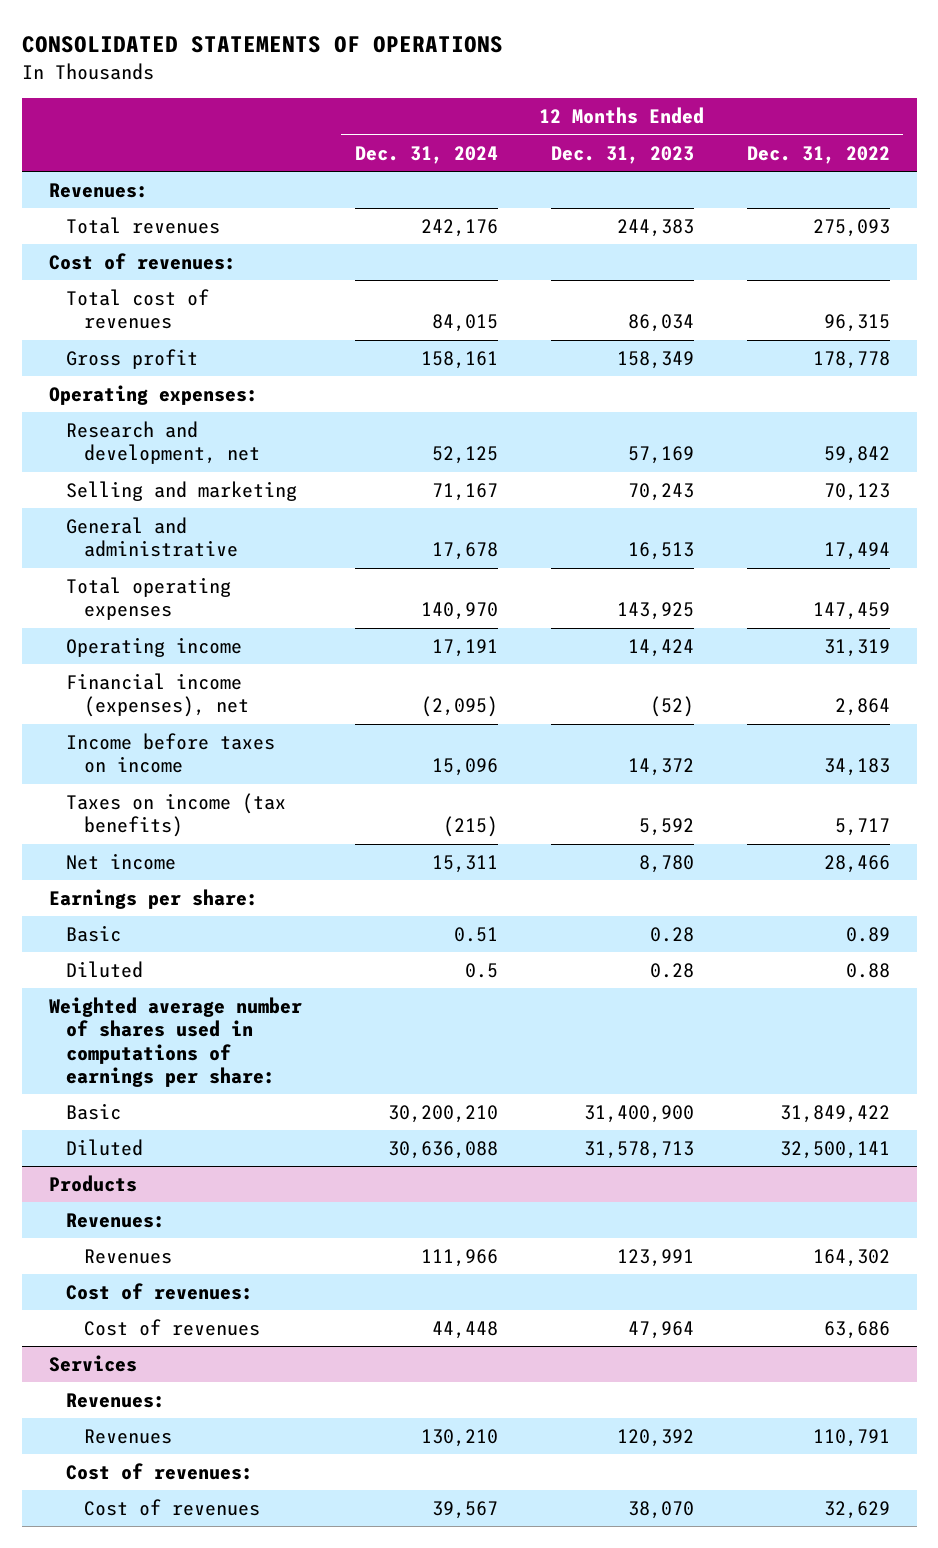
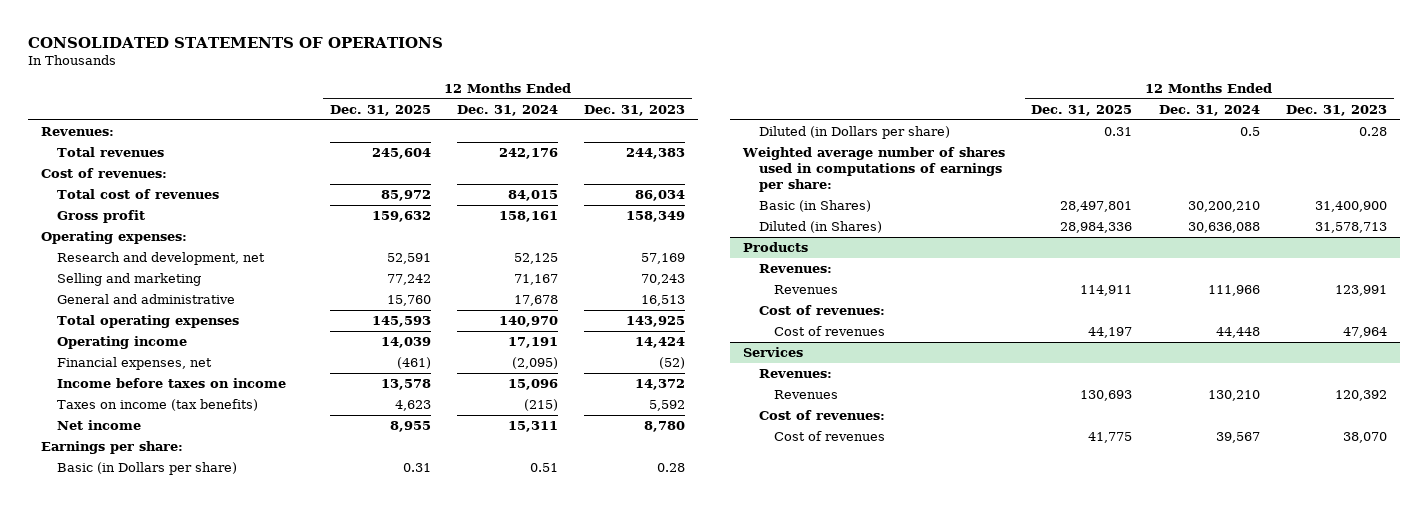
- | 12 Months Ended Dec. 31, 2024 | 12 Months Ended Dec. 31, 2023 | 12 Months Ended Dec. 31, 2022
+ | 12 Months Ended Dec. 31, 2025 | 12 Months Ended Dec. 31, 2024 | 12 Months Ended Dec. 31, 2023
- Financial income (expenses), net | (2,095) | (52) | 2,864
+ Financial expenses, net | (461) | (2,095) | (52)
- Basic | 0.51 | 0.28 | 0.89
- Diluted | 0.5 | 0.28 | 0.88
+ Basic (in Dollars per share) | 0.31 | 0.51 | 0.28
+ Diluted (in Dollars per share) | 0.31 | 0.5 | 0.28
- Basic | 30,200,210 | 31,400,900 | 31,849,422
- Diluted | 30,636,088 | 31,578,713 | 32,500,141
+ Basic (in Shares) | 28,497,801 | 30,200,210 | 31,400,900
+ Diluted (in Shares) | 28,984,336 | 30,636,088 | 31,578,713

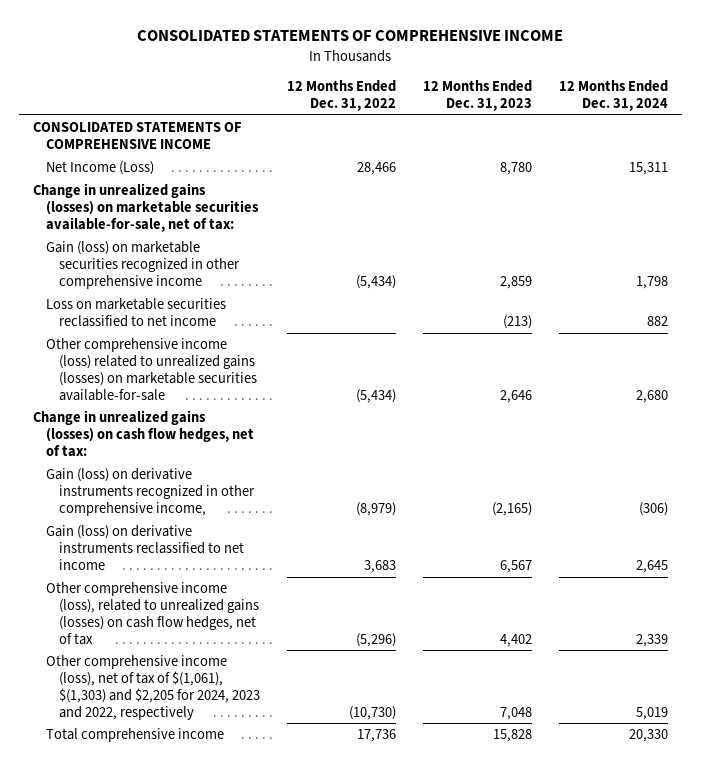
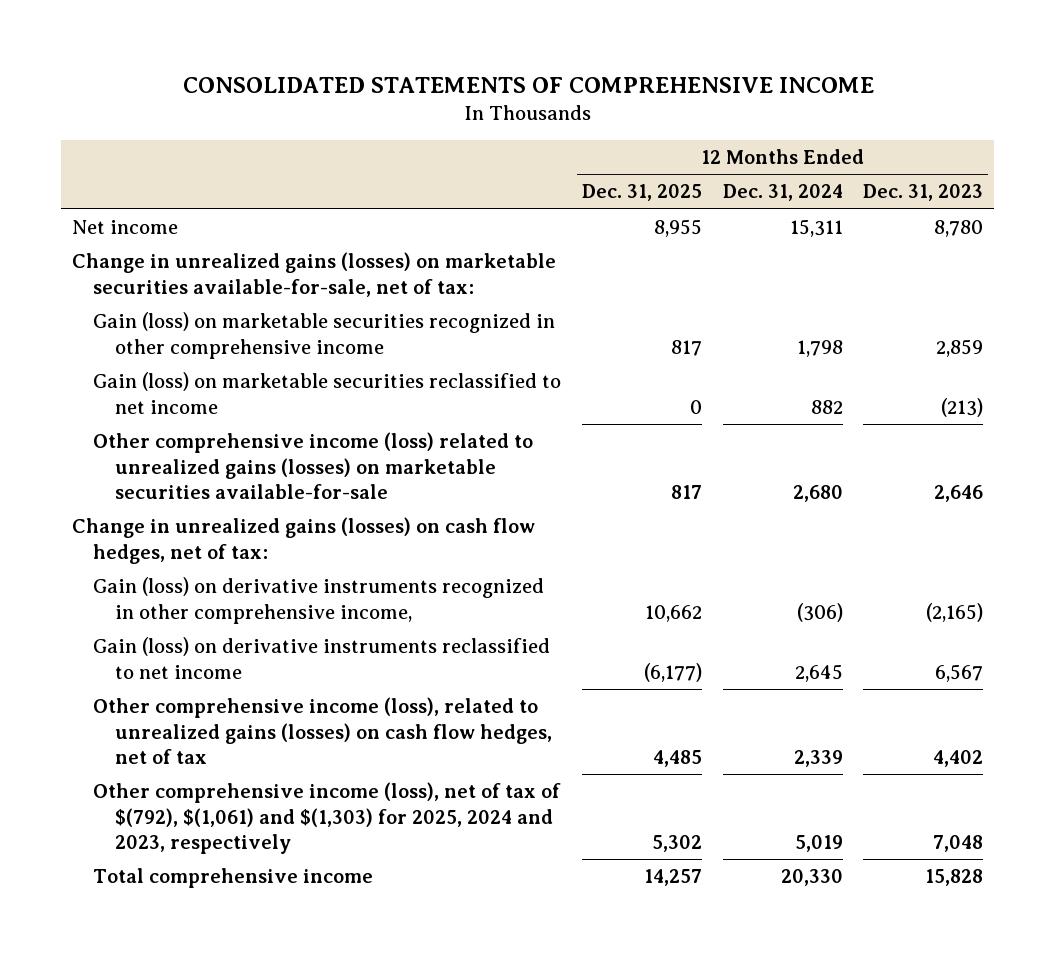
- | 12 Months Ended Dec. 31, 2022 | 12 Months Ended Dec. 31, 2023 | 12 Months Ended Dec. 31, 2024
+ | 12 Months Ended Dec. 31, 2025 | 12 Months Ended Dec. 31, 2024 | 12 Months Ended Dec. 31, 2023
- CONSOLIDATED STATEMENTS OF COMPREHENSIVE INCOME
- Net Income (Loss) | 28,466 | 8,780 | 15,311
+ Net income | 8,955 | 15,311 | 8,780
- Loss on marketable securities reclassified to net income | | (213) | 882
+ Gain (loss) on marketable securities reclassified to net income | 0 | 882 | (213)
- Other comprehensive income (loss), net of tax of $(1,061), $(1,303) and $2,205 for 2024, 2023 and 2022, respectively | (10,730) | 7,048 | 5,019
+ Other comprehensive income (loss), net of tax of $(792), $(1,061) and $(1,303) for 2025, 2024 and 2023, respectively | 5,302 | 5,019 | 7,048

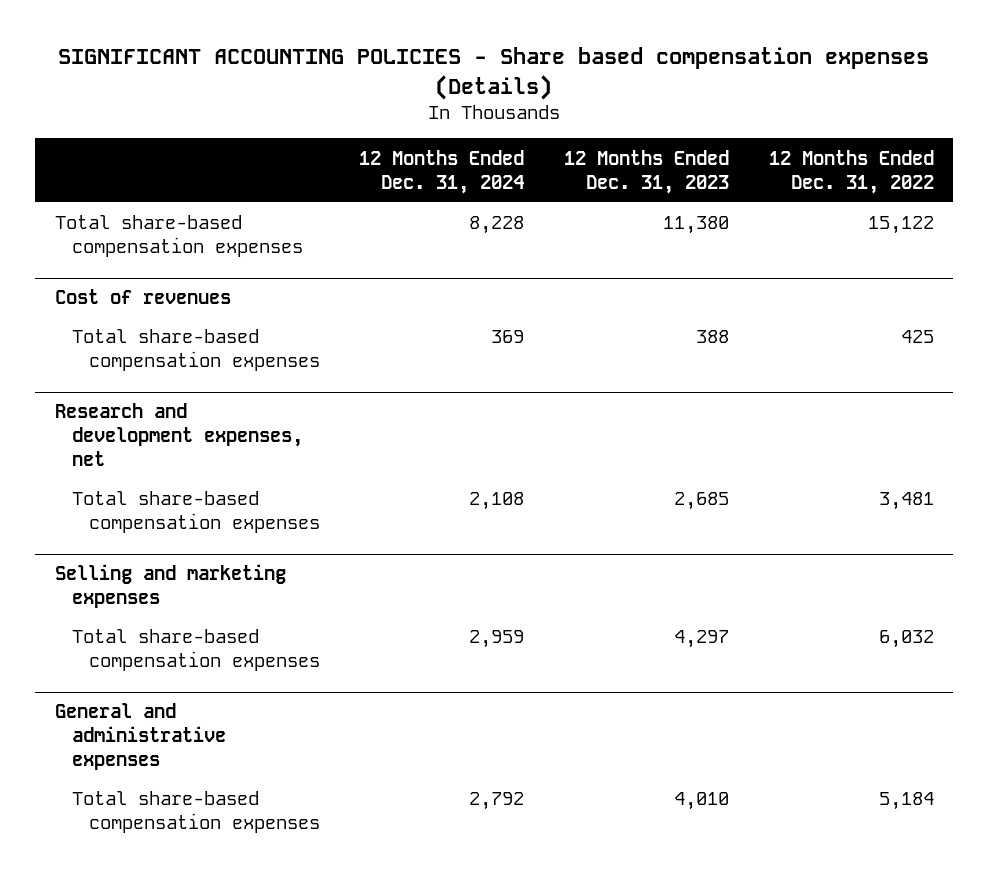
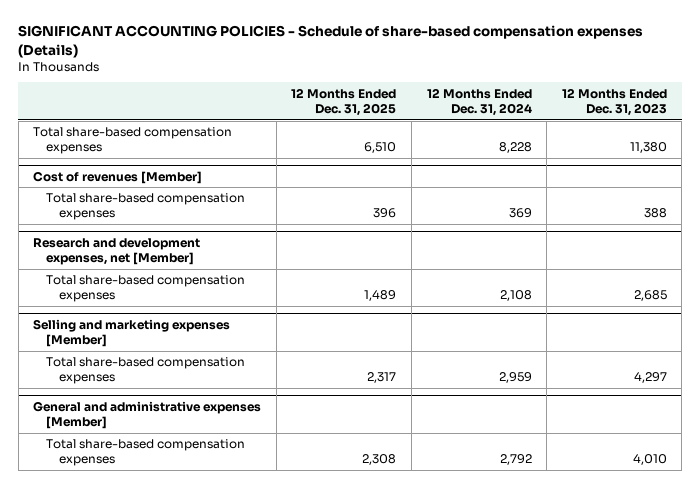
- SIGNIFICANT ACCOUNTING POLICIES - Share based compensation expenses (Details)
+ SIGNIFICANT ACCOUNTING POLICIES - Schedule of share-based compensation expenses (Details)
- | 12 Months Ended Dec. 31, 2024 | 12 Months Ended Dec. 31, 2023 | 12 Months Ended Dec. 31, 2022
+ | 12 Months Ended Dec. 31, 2025 | 12 Months Ended Dec. 31, 2024 | 12 Months Ended Dec. 31, 2023
- Cost of revenues
+ Cost of revenues [Member]
- Research and development expenses, net
+ Research and development expenses, net [Member]
- Selling and marketing expenses
+ Selling and marketing expenses [Member]
- General and administrative expenses
+ General and administrative expenses [Member]

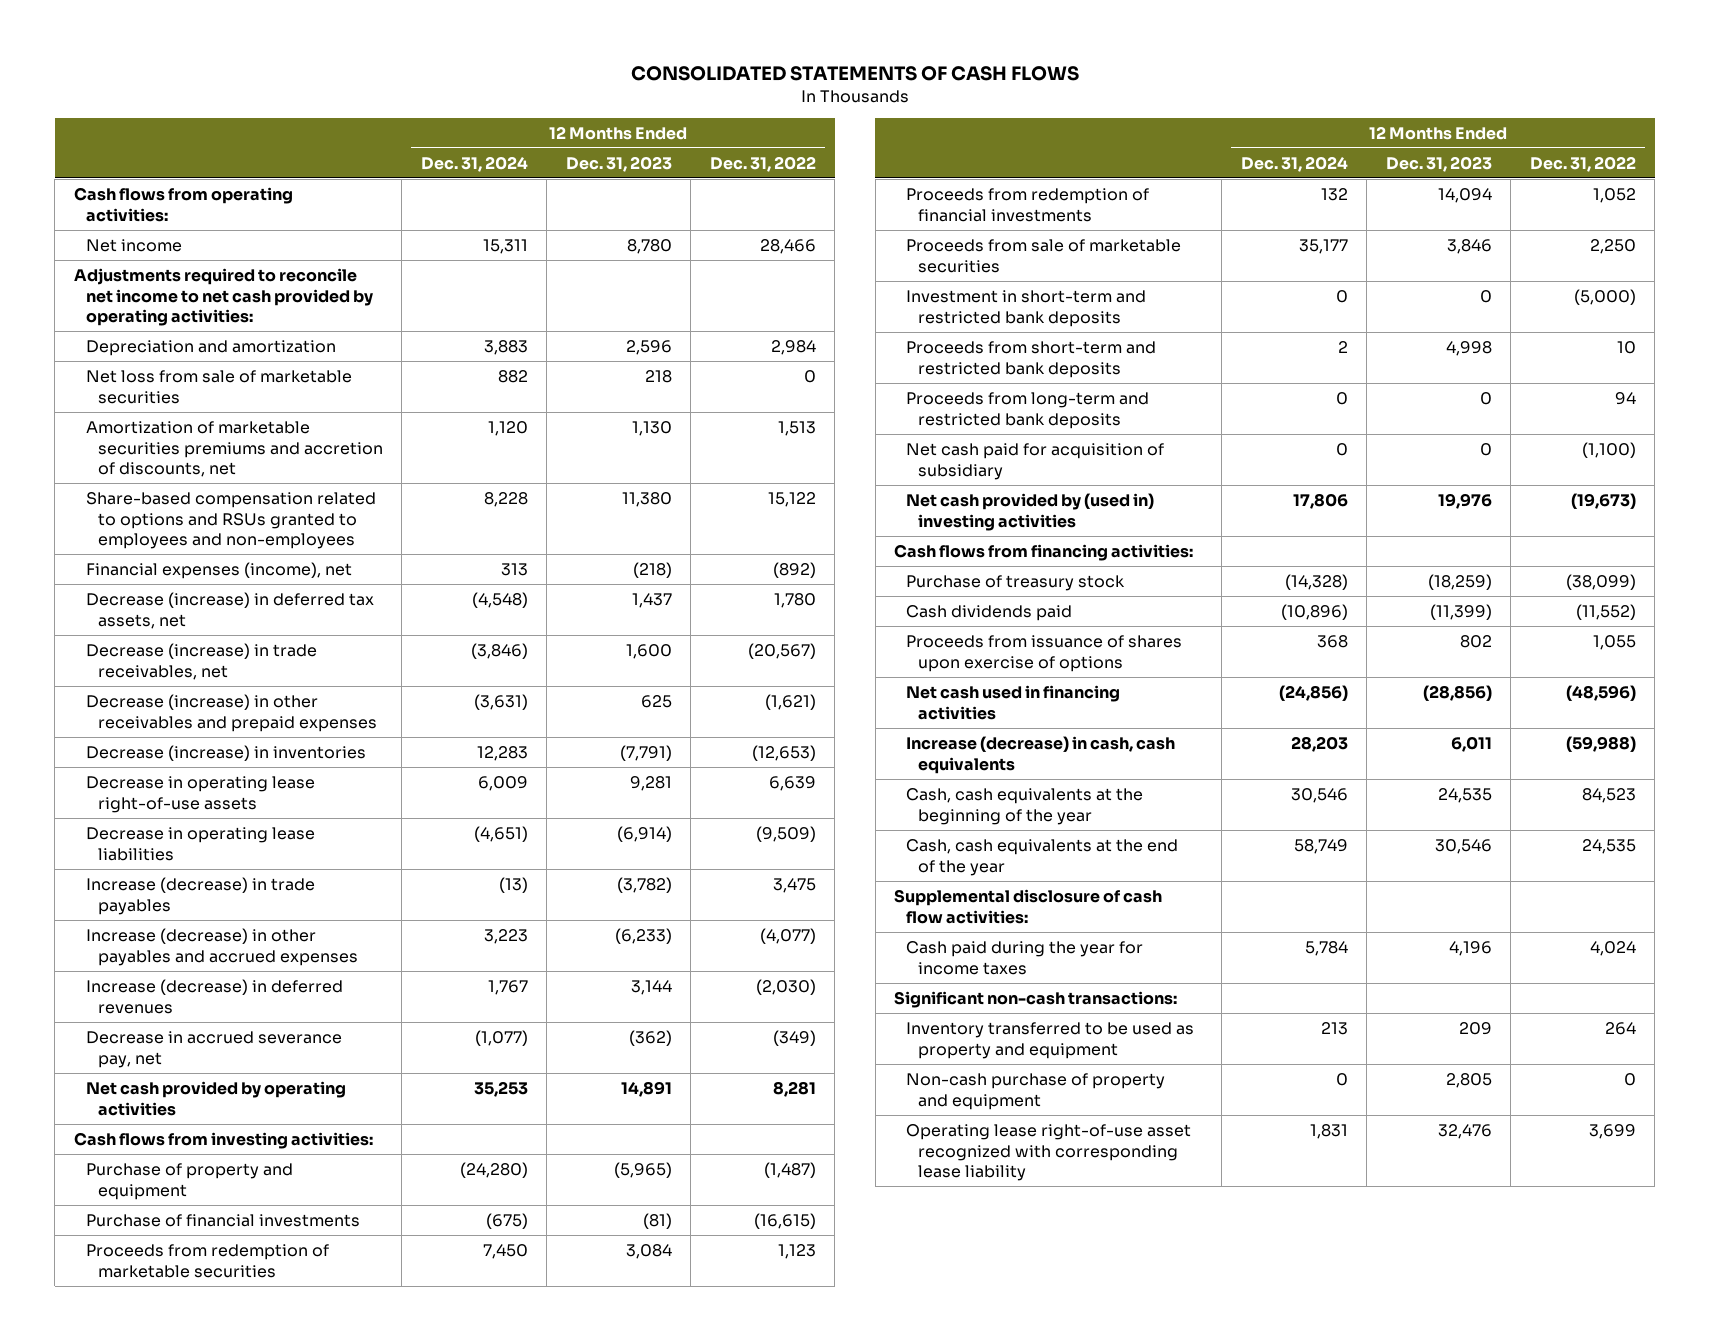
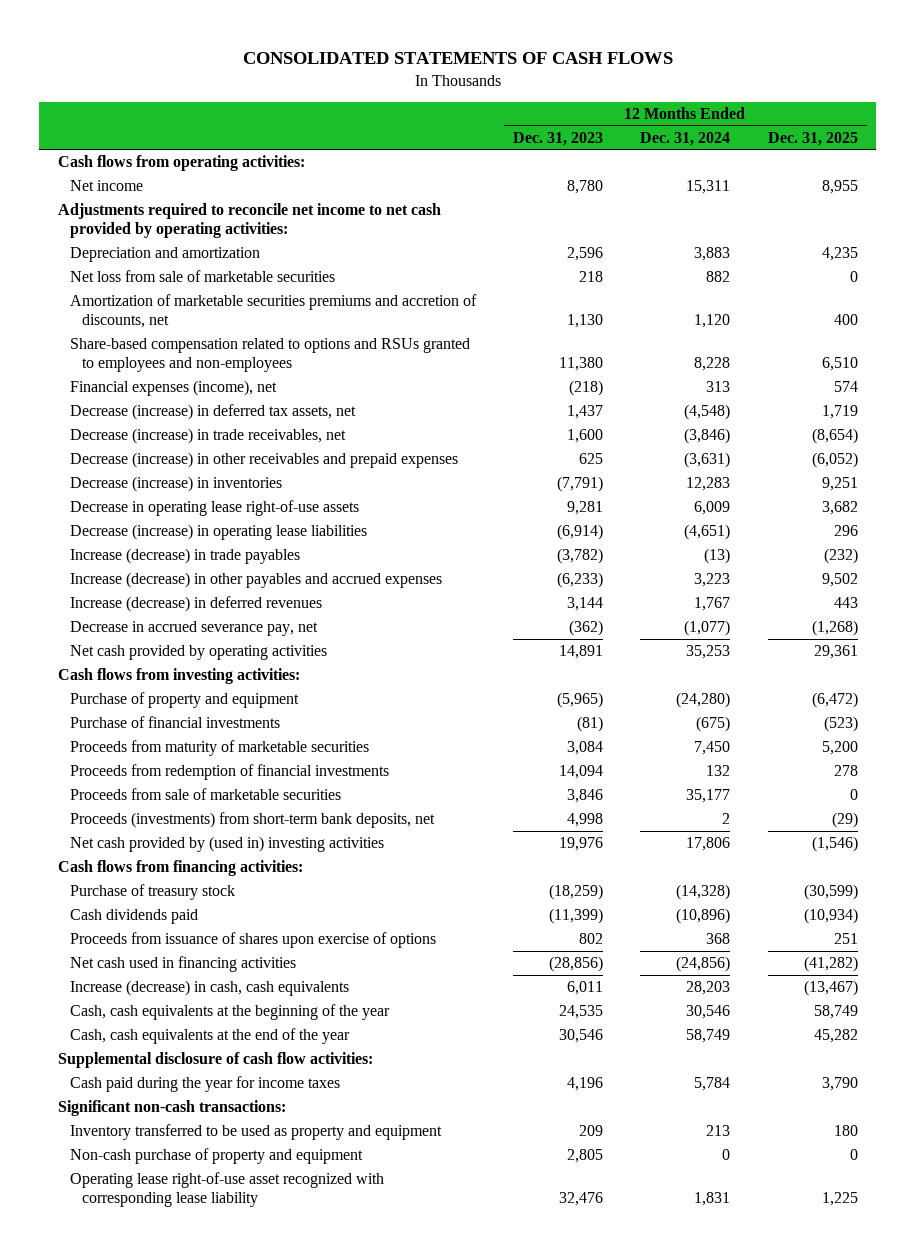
- | 12 Months Ended Dec. 31, 2024 | 12 Months Ended Dec. 31, 2023 | 12 Months Ended Dec. 31, 2022
+ | 12 Months Ended Dec. 31, 2023 | 12 Months Ended Dec. 31, 2024 | 12 Months Ended Dec. 31, 2025
- Decrease in operating lease liabilities | (4,651) | (6,914) | (9,509)
+ Decrease (increase) in operating lease liabilities | (6,914) | (4,651) | 296
- Proceeds from redemption of marketable securities | 7,450 | 3,084 | 1,123
+ Proceeds from maturity of marketable securities | 3,084 | 7,450 | 5,200
- Investment in short-term and restricted bank deposits | 0 | 0 | (5,000)
- Proceeds from short-term and restricted bank deposits | 2 | 4,998 | 10
- Proceeds from long-term and restricted bank deposits | 0 | 0 | 94
- Net cash paid for acquisition of subsidiary | 0 | 0 | (1,100)
+ Proceeds (investments) from short-term bank deposits, net | 4,998 | 2 | (29)

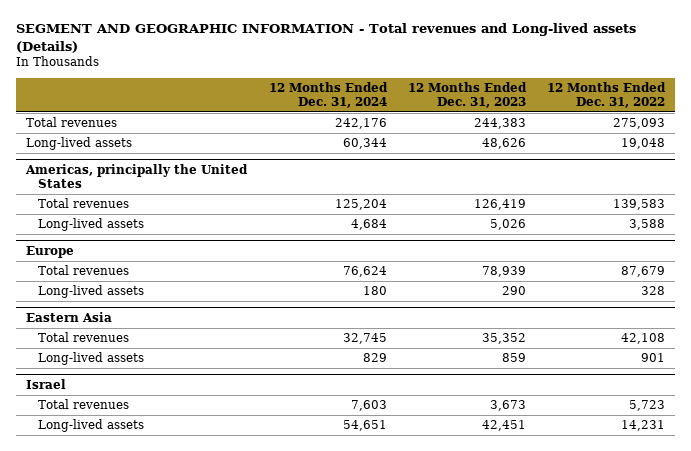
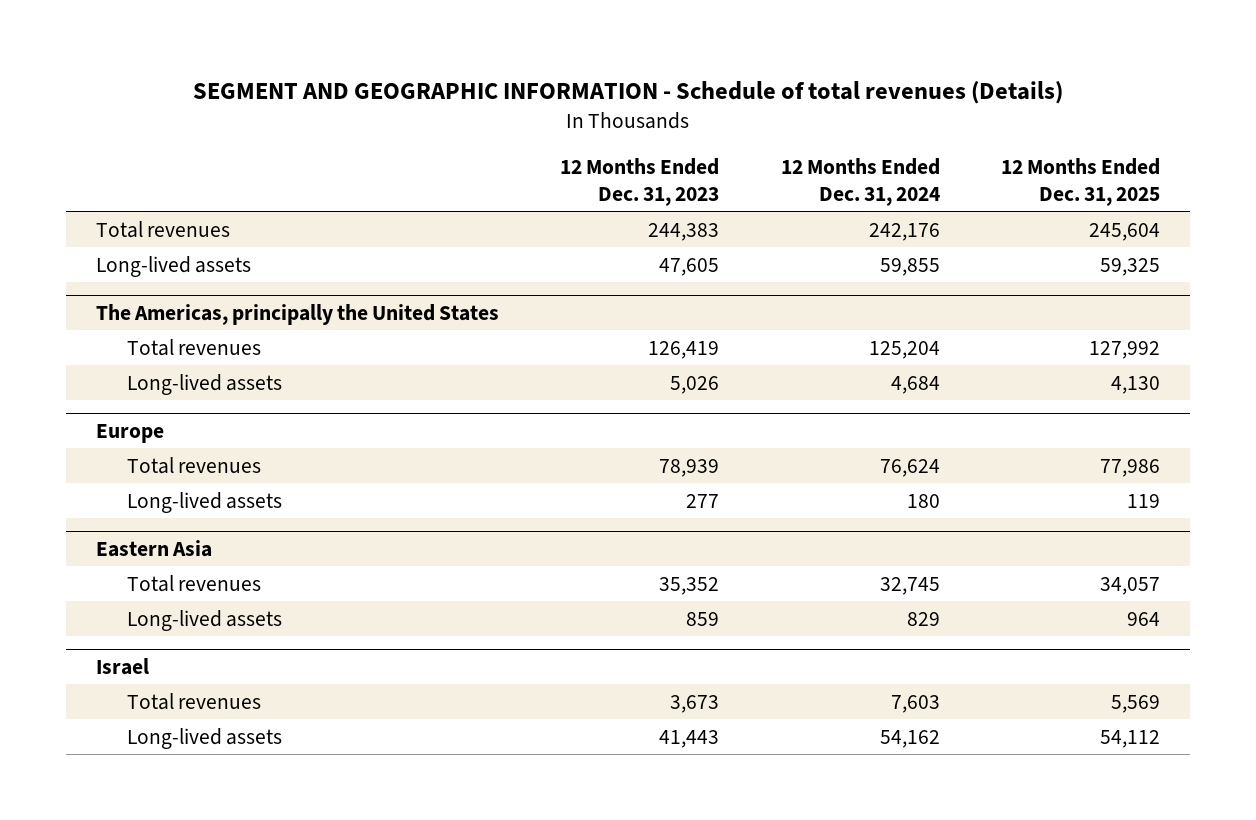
- SEGMENT AND GEOGRAPHIC INFORMATION - Total revenues and Long-lived assets (Details)
+ SEGMENT AND GEOGRAPHIC INFORMATION - Schedule of total revenues (Details)
- | 12 Months Ended Dec. 31, 2024 | 12 Months Ended Dec. 31, 2023 | 12 Months Ended Dec. 31, 2022
+ | 12 Months Ended Dec. 31, 2023 | 12 Months Ended Dec. 31, 2024 | 12 Months Ended Dec. 31, 2025
- Long-lived assets | 60,344 | 48,626 | 19,048
- Americas, principally the United States
+ Long-lived assets | 47,605 | 59,855 | 59,325
+ The Americas, principally the United States
@ Europe
- Long-lived assets | 180 | 290 | 328
+ Long-lived assets | 277 | 180 | 119
@ Israel
- Long-lived assets | 54,651 | 42,451 | 14,231
+ Long-lived assets | 41,443 | 54,162 | 54,112

